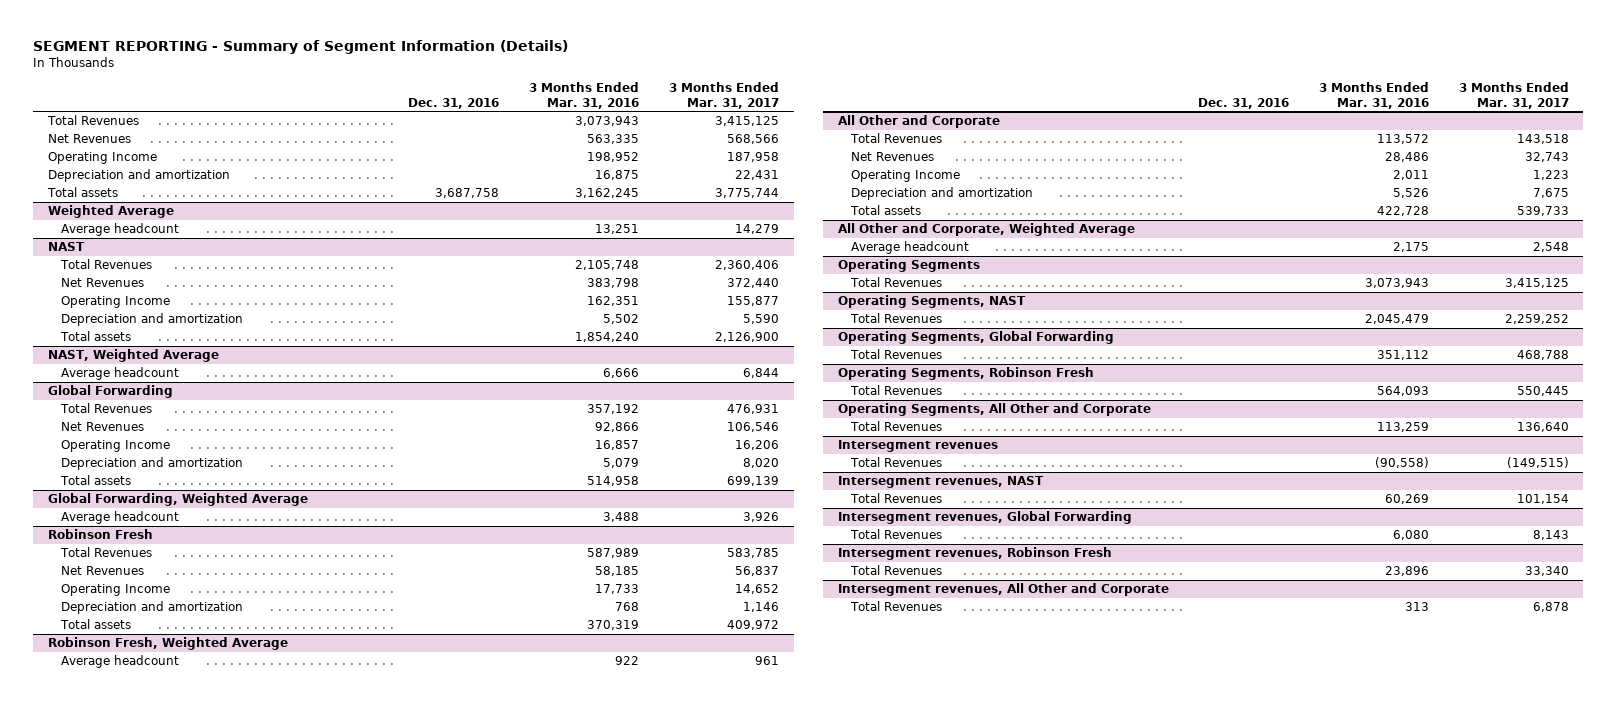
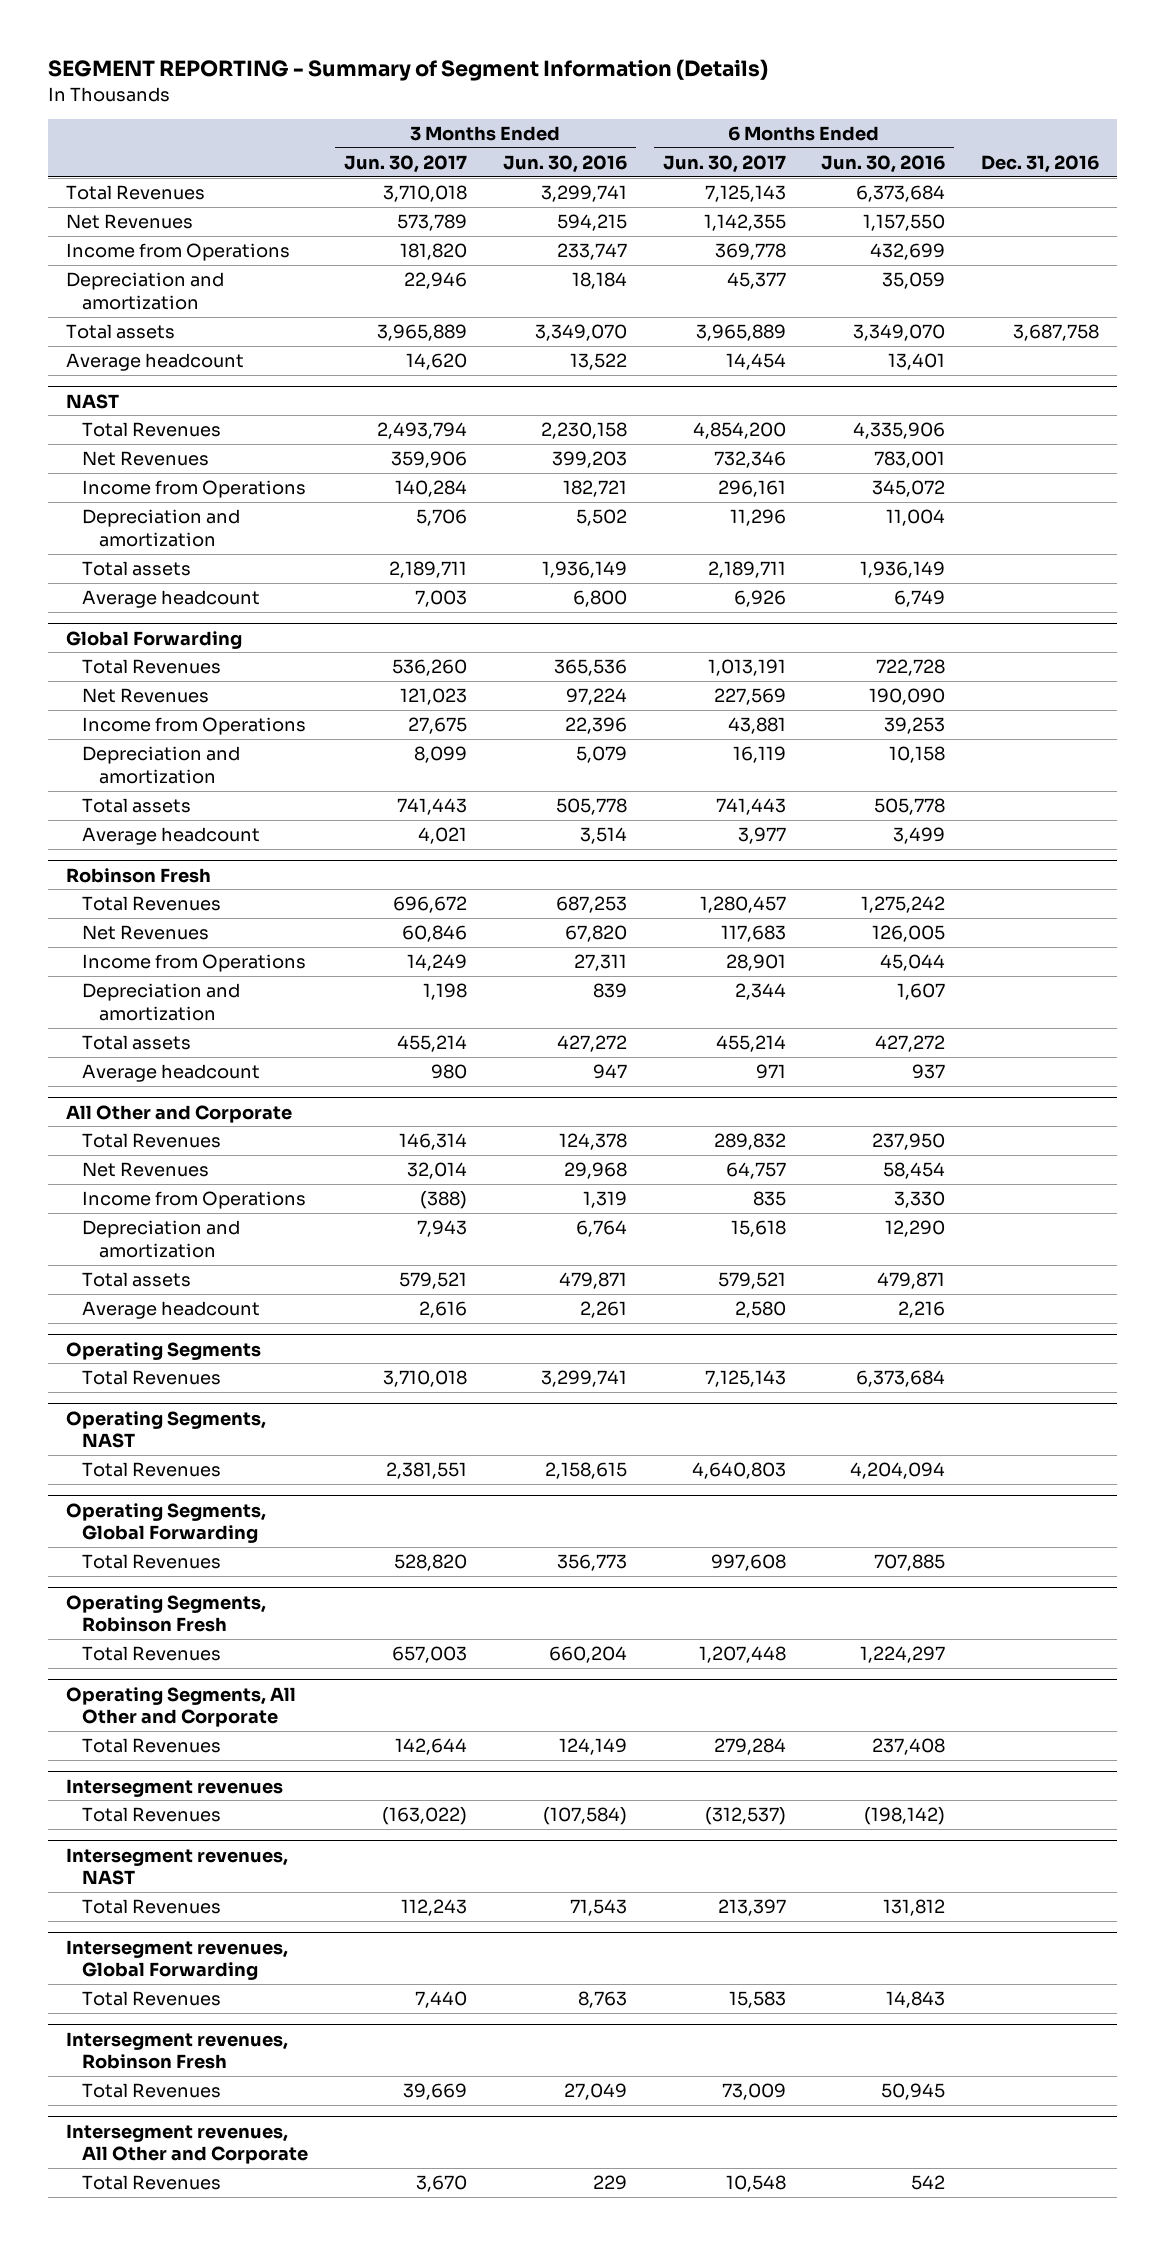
- | Dec. 31, 2016 | 3 Months Ended Mar. 31, 2016 | 3 Months Ended Mar. 31, 2017
+ | 3 Months Ended Jun. 30, 2017 | 3 Months Ended Jun. 30, 2016 | 6 Months Ended Jun. 30, 2017 | 6 Months Ended Jun. 30, 2016 | Dec. 31, 2016
- Operating Income | | 198,952 | 187,958
+ Income from Operations | 181,820 | 233,747 | 369,778 | 432,699 |
- Weighted Average
- Average headcount | | 13,251 | 14,279
+ Average headcount | 14,620 | 13,522 | 14,454 | 13,401 |
@ NAST
- Operating Income | | 162,351 | 155,877
+ Income from Operations | 140,284 | 182,721 | 296,161 | 345,072 |
- NAST, Weighted Average
- Average headcount | | 6,666 | 6,844
@ NAST
+ Average headcount | 7,003 | 6,800 | 6,926 | 6,749 |
@ Global Forwarding
- Operating Income | | 16,857 | 16,206
+ Income from Operations | 27,675 | 22,396 | 43,881 | 39,253 |
- Global Forwarding, Weighted Average
- Average headcount | | 3,488 | 3,926
@ Global Forwarding
+ Average headcount | 4,021 | 3,514 | 3,977 | 3,499 |
@ Robinson Fresh
- Operating Income | | 17,733 | 14,652
+ Income from Operations | 14,249 | 27,311 | 28,901 | 45,044 |
- Robinson Fresh, Weighted Average
- Average headcount | | 922 | 961
@ Robinson Fresh
+ Average headcount | 980 | 947 | 971 | 937 |
@ All Other and Corporate
- Operating Income | | 2,011 | 1,223
+ Income from Operations | (388) | 1,319 | 835 | 3,330 |
- All Other and Corporate, Weighted Average
- Average headcount | | 2,175 | 2,548
@ All Other and Corporate
+ Average headcount | 2,616 | 2,261 | 2,580 | 2,216 |

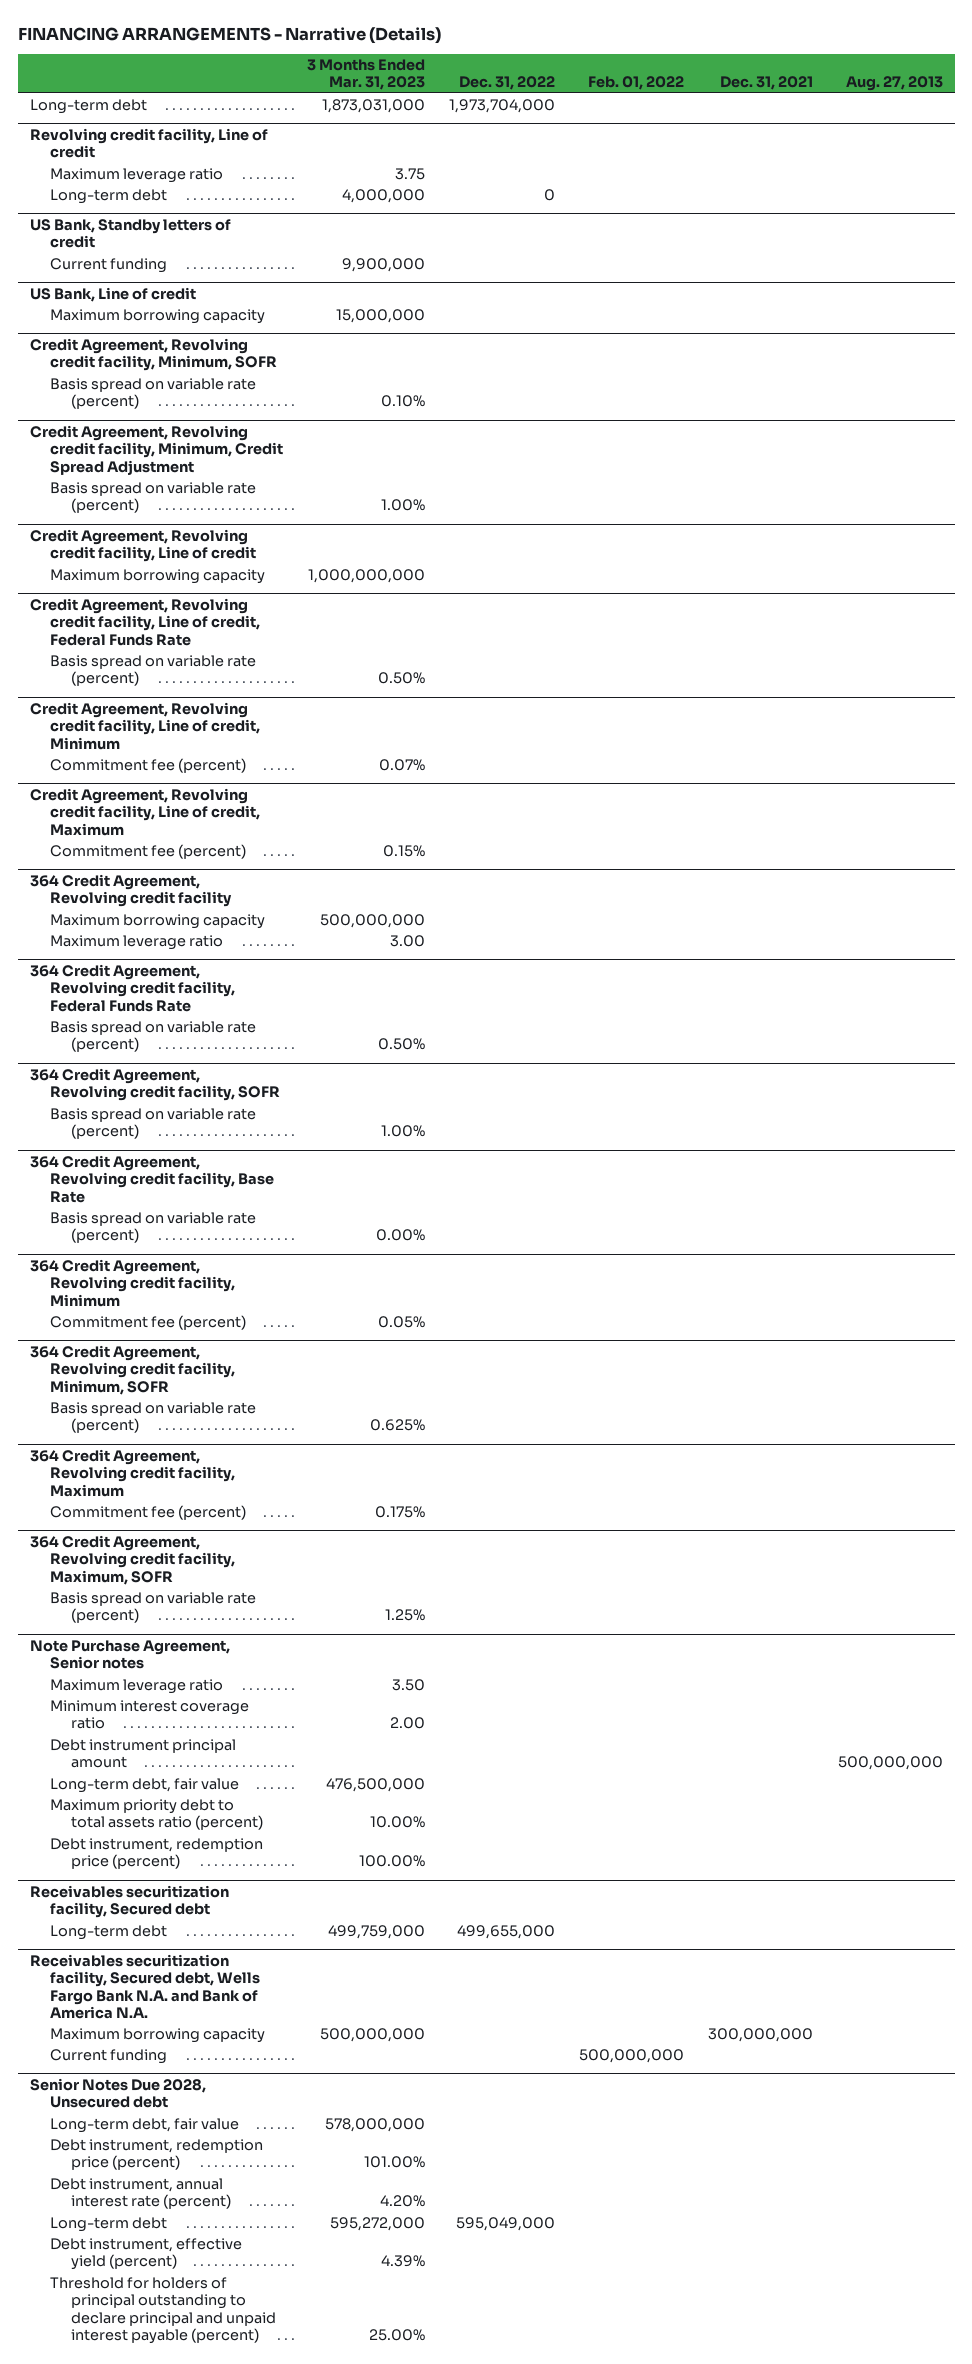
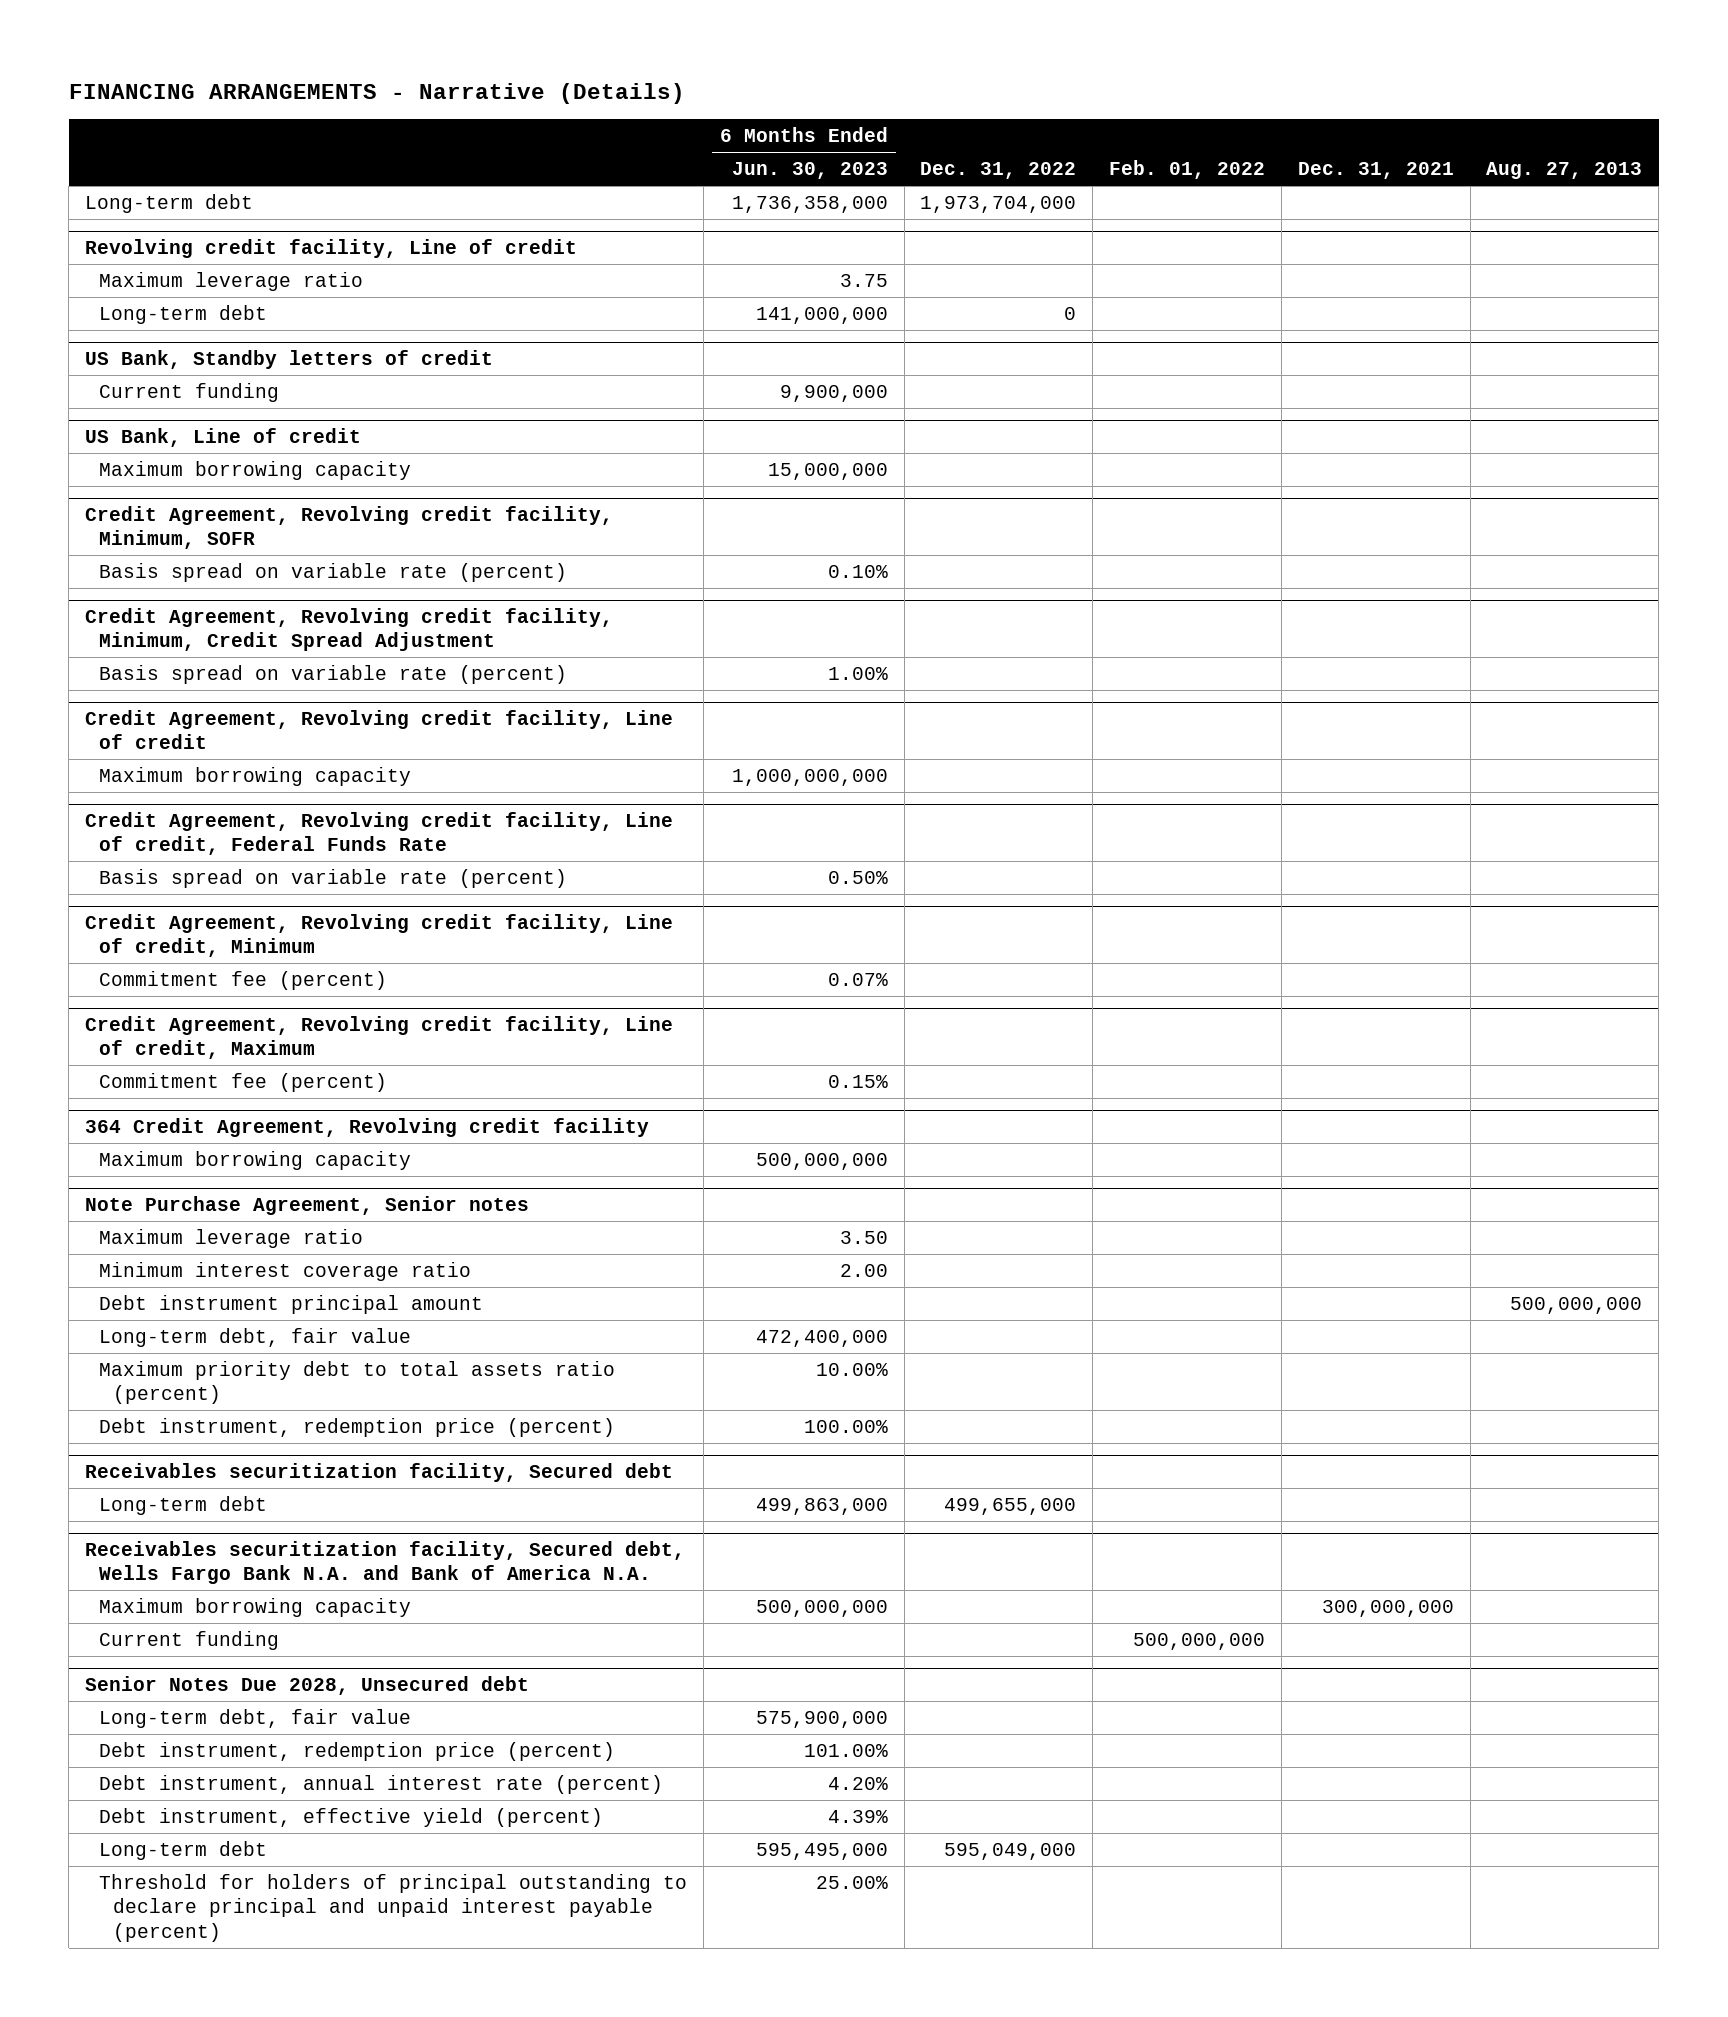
- | 3 Months Ended Mar. 31, 2023 | Dec. 31, 2022 | Feb. 01, 2022 | Dec. 31, 2021 | Aug. 27, 2013
+ | 6 Months Ended Jun. 30, 2023 | Dec. 31, 2022 | Feb. 01, 2022 | Dec. 31, 2021 | Aug. 27, 2013
@ 364 Credit Agreement, Revolving credit facility
- Maximum leverage ratio | 3.00 | | | |
- 364 Credit Agreement, Revolving credit facility, Federal Funds Rate
- Basis spread on variable rate (percent) | 0.50% | | | |
- 364 Credit Agreement, Revolving credit facility, SOFR
- Basis spread on variable rate (percent) | 1.00% | | | |
- 364 Credit Agreement, Revolving credit facility, Base Rate
- Basis spread on variable rate (percent) | 0.00% | | | |
- 364 Credit Agreement, Revolving credit facility, Minimum
- Commitment fee (percent) | 0.05% | | | |
- 364 Credit Agreement, Revolving credit facility, Minimum, SOFR
- Basis spread on variable rate (percent) | 0.625% | | | |
- 364 Credit Agreement, Revolving credit facility, Maximum
- Commitment fee (percent) | 0.175% | | | |
- 364 Credit Agreement, Revolving credit facility, Maximum, SOFR
- Basis spread on variable rate (percent) | 1.25% | | | |
@ Senior Notes Due 2028, Unsecured debt
moved down: Long-term debt | 595,495,000 | 595,049,000 | | |

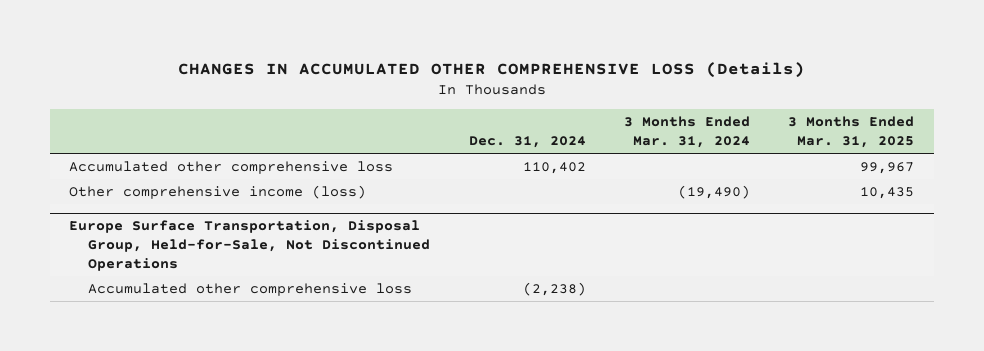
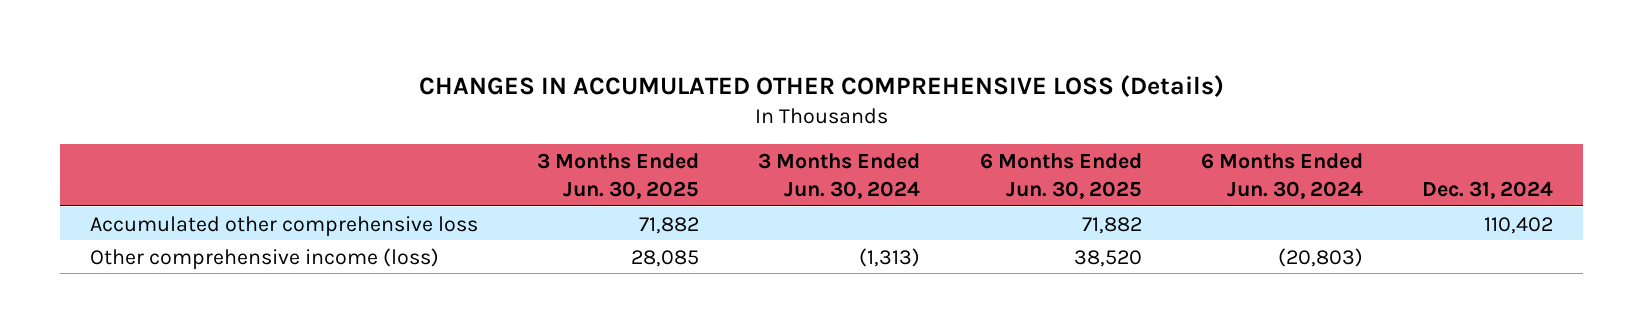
- | Dec. 31, 2024 | 3 Months Ended Mar. 31, 2024 | 3 Months Ended Mar. 31, 2025
+ | 3 Months Ended Jun. 30, 2025 | 3 Months Ended Jun. 30, 2024 | 6 Months Ended Jun. 30, 2025 | 6 Months Ended Jun. 30, 2024 | Dec. 31, 2024
- Europe Surface Transportation, Disposal Group, Held-for-Sale, Not Discontinued Operations
- Accumulated other comprehensive loss | (2,238) | |

